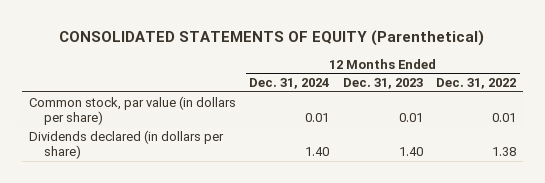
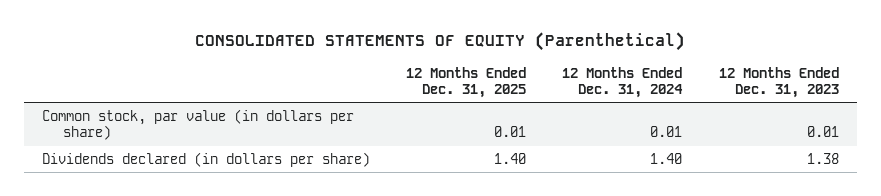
- | 12 Months Ended Dec. 31, 2024 | 12 Months Ended Dec. 31, 2023 | 12 Months Ended Dec. 31, 2022
+ | 12 Months Ended Dec. 31, 2025 | 12 Months Ended Dec. 31, 2024 | 12 Months Ended Dec. 31, 2023
- Dividends declared (in dollars per share) | 1.40 | 1.40 | 1.38
+ Dividends declared (in dollars per share) | 1.40 | 1.40 | 1.38

